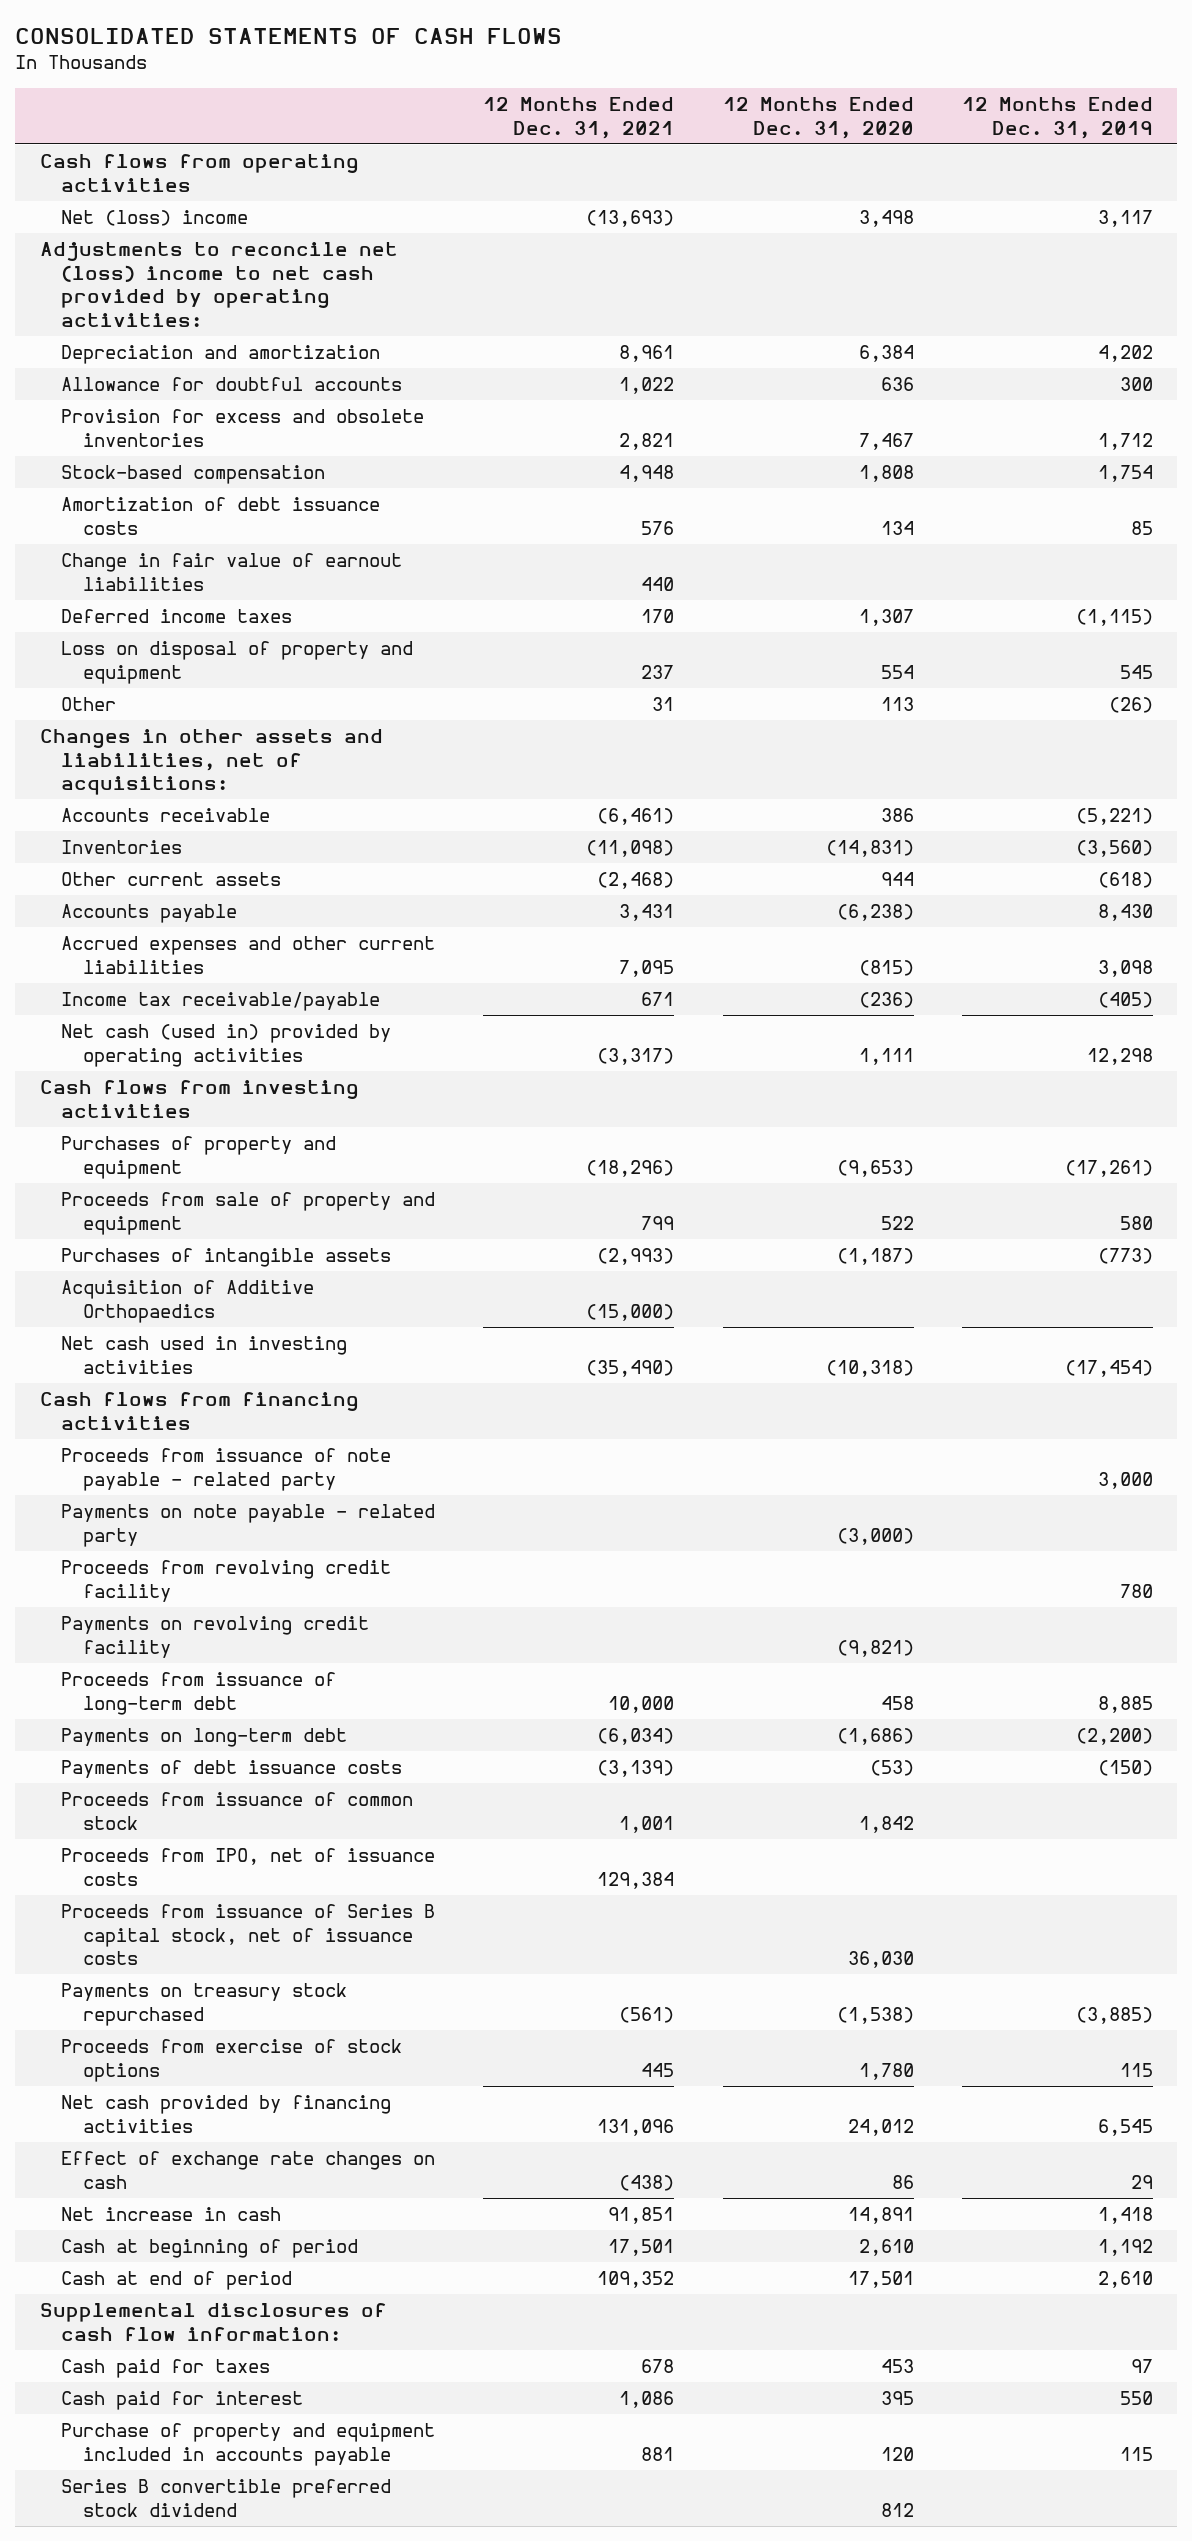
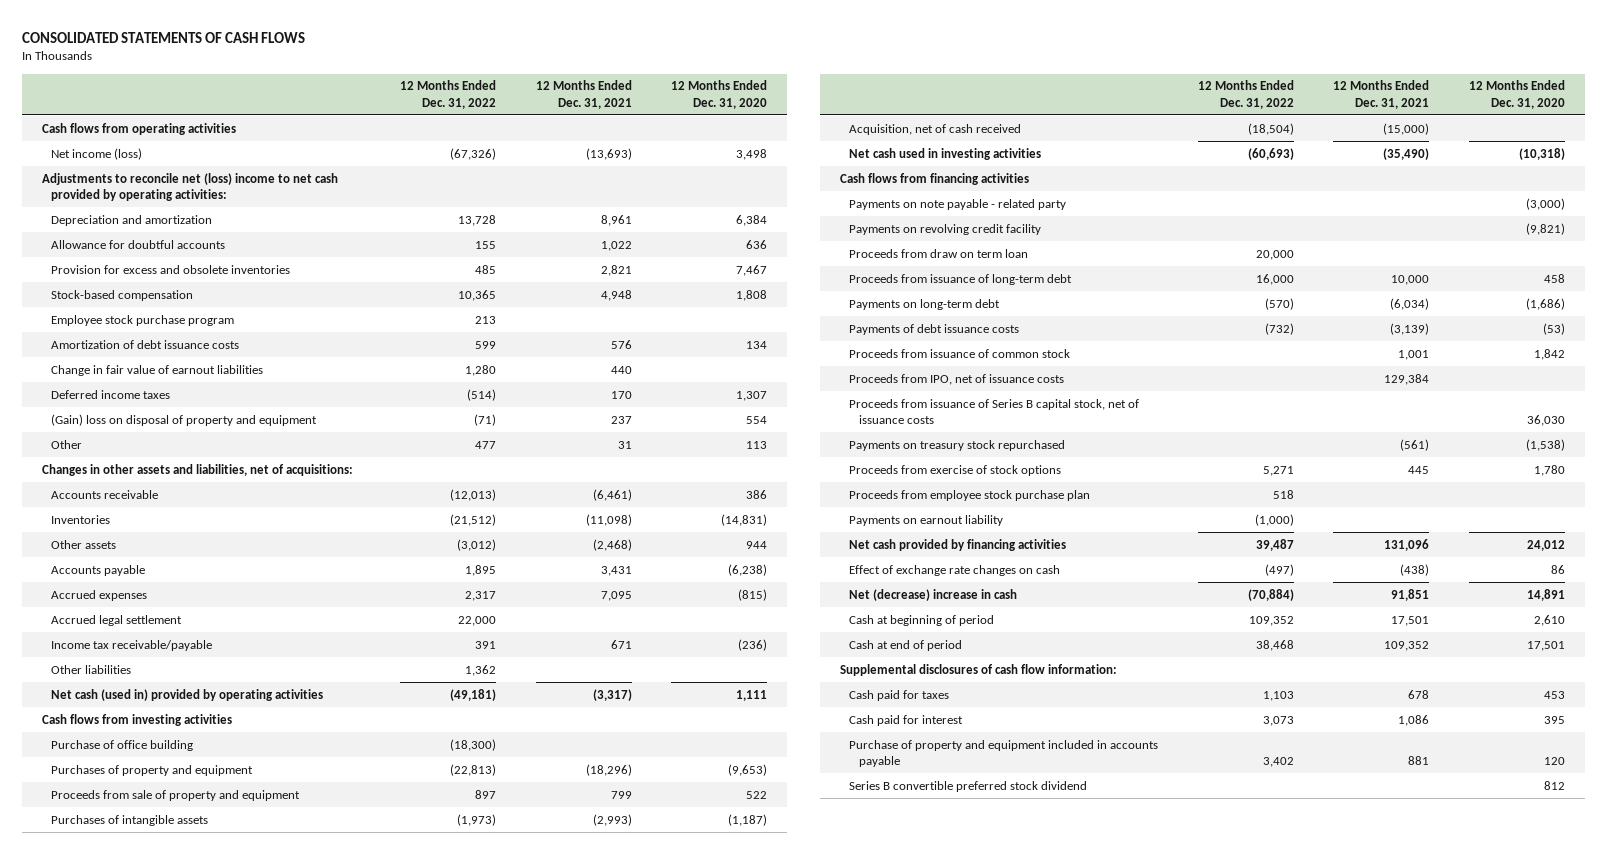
- | 12 Months Ended Dec. 31, 2021 | 12 Months Ended Dec. 31, 2020 | 12 Months Ended Dec. 31, 2019
+ | 12 Months Ended Dec. 31, 2022 | 12 Months Ended Dec. 31, 2021 | 12 Months Ended Dec. 31, 2020
- Net (loss) income | (13,693) | 3,498 | 3,117
+ Net income (loss) | (67,326) | (13,693) | 3,498
+ Employee stock purchase program | 213 | |
- Loss on disposal of property and equipment | 237 | 554 | 545
+ (Gain) loss on disposal of property and equipment | (71) | 237 | 554
- Other current assets | (2,468) | 944 | (618)
+ Other assets | (3,012) | (2,468) | 944
- Accrued expenses and other current liabilities | 7,095 | (815) | 3,098
+ Accrued expenses | 2,317 | 7,095 | (815)
+ Accrued legal settlement | 22,000 | |
+ Other liabilities | 1,362 | |
+ Purchase of office building | (18,300) | |
- Acquisition of Additive Orthopaedics | (15,000) | |
+ Acquisition, net of cash received | (18,504) | (15,000) |
- Proceeds from issuance of note payable - related party | | | 3,000
- Proceeds from revolving credit facility | | | 780
+ Proceeds from draw on term loan | 20,000 | |
+ Proceeds from employee stock purchase plan | 518 | |
+ Payments on earnout liability | (1,000) | |
- Net increase in cash | 91,851 | 14,891 | 1,418
+ Net (decrease) increase in cash | (70,884) | 91,851 | 14,891

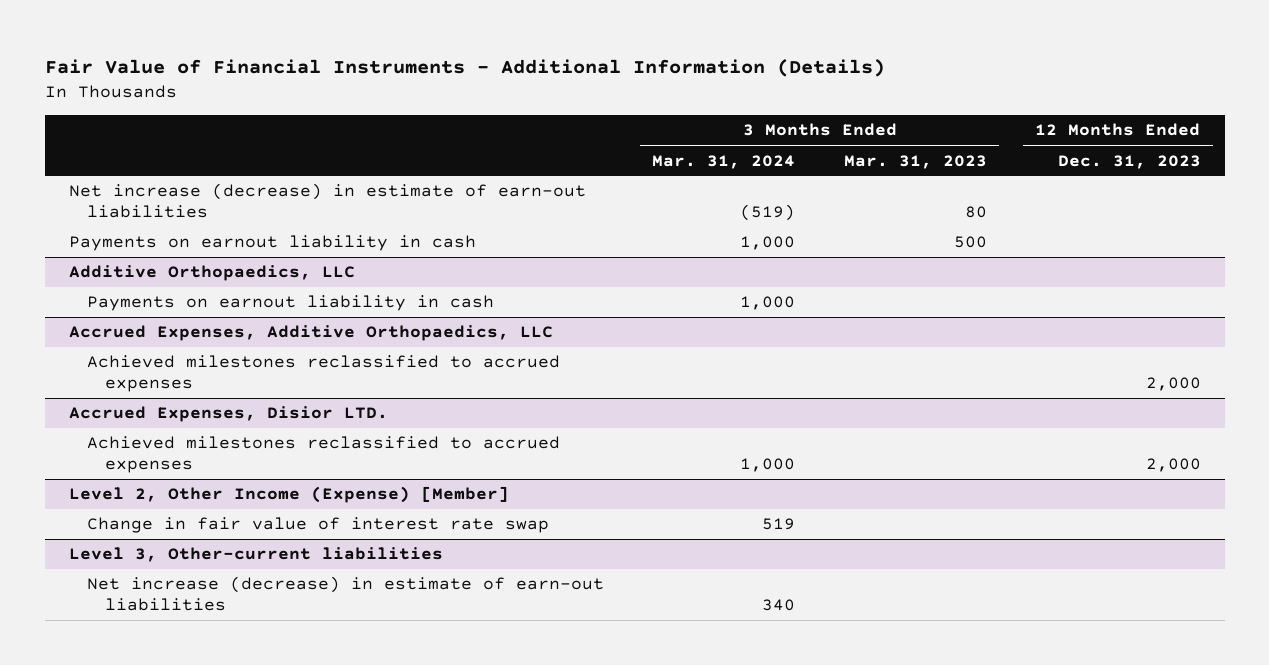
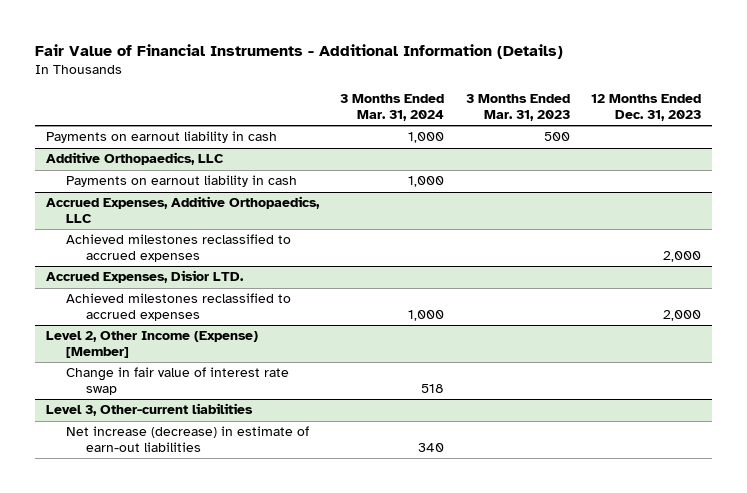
- Net increase (decrease) in estimate of earn-out liabilities | (519) | 80 |
@ Level 2, Other Income (Expense) [Member]
- Change in fair value of interest rate swap | 519 | |
+ Change in fair value of interest rate swap | 518 | |

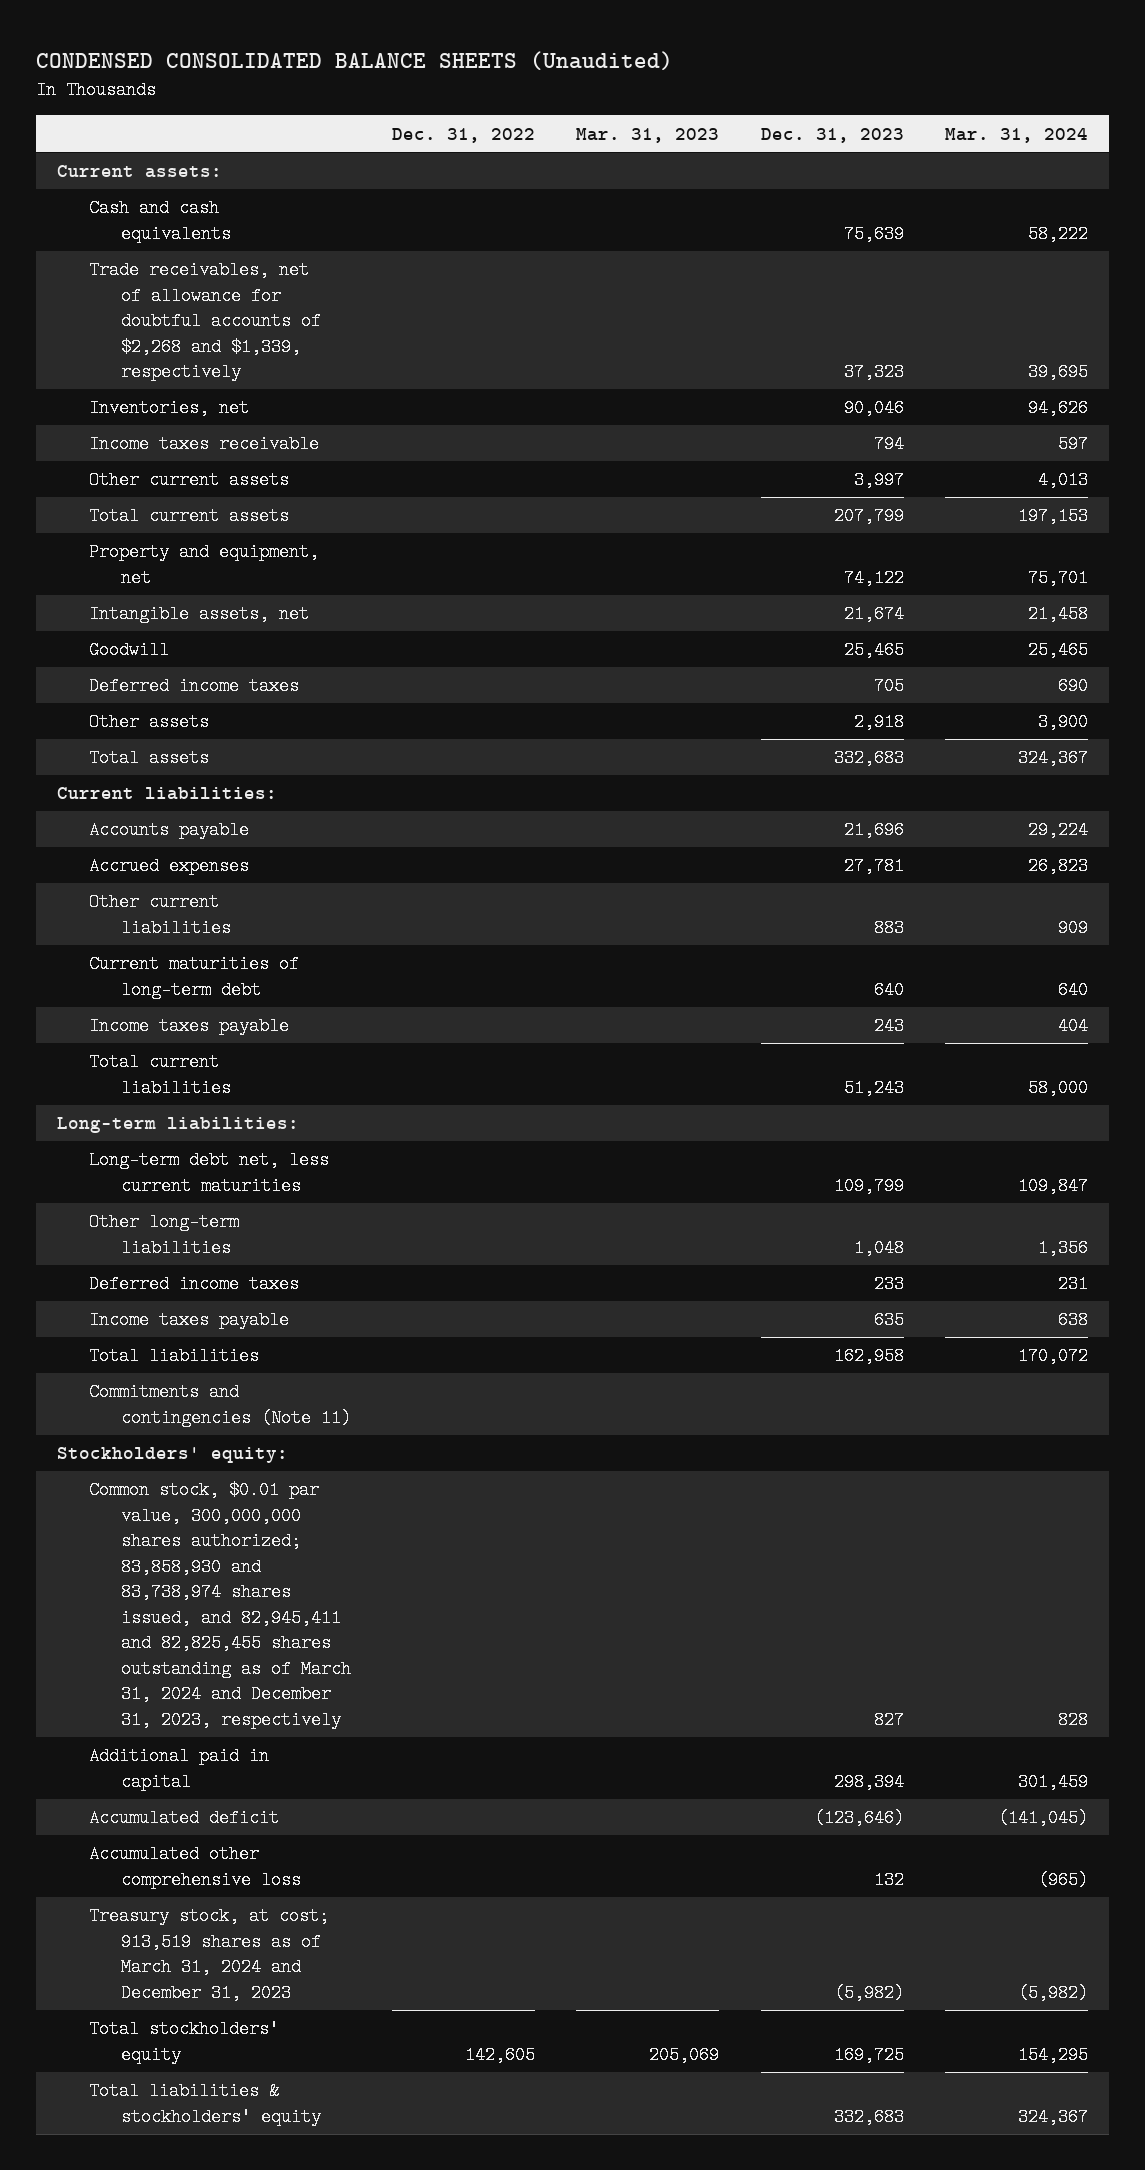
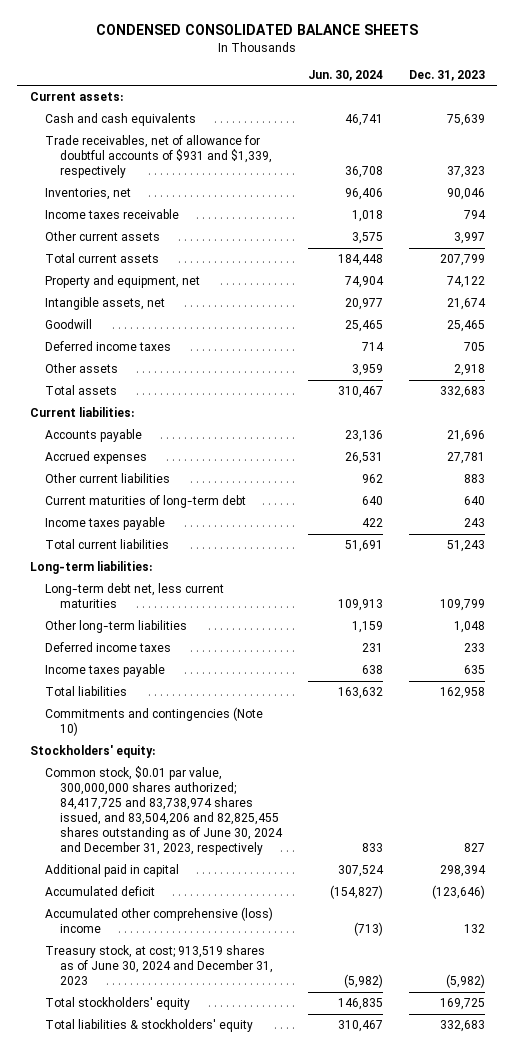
- CONDENSED CONSOLIDATED BALANCE SHEETS (Unaudited)
+ CONDENSED CONSOLIDATED BALANCE SHEETS
- | Dec. 31, 2022 | Mar. 31, 2023 | Dec. 31, 2023 | Mar. 31, 2024
+ | Jun. 30, 2024 | Dec. 31, 2023
- Trade receivables, net of allowance for doubtful accounts of $2,268 and $1,339, respectively | | | 37,323 | 39,695
+ Trade receivables, net of allowance for doubtful accounts of $931 and $1,339, respectively | 36,708 | 37,323
- Commitments and contingencies (Note 11)
+ Commitments and contingencies (Note 10)
- Common stock, $0.01 par value, 300,000,000 shares authorized; 83,858,930 and 83,738,974 shares issued, and 82,945,411 and 82,825,455 shares outstanding as of March 31, 2024 and December 31, 2023, respectively | | | 827 | 828
+ Common stock, $0.01 par value, 300,000,000 shares authorized; 84,417,725 and 83,738,974 shares issued, and 83,504,206 and 82,825,455 shares outstanding as of June 30, 2024 and December 31, 2023, respectively | 833 | 827
- Accumulated other comprehensive loss | | | 132 | (965)
- Treasury stock, at cost; 913,519 shares as of March 31, 2024 and December 31, 2023 | | | (5,982) | (5,982)
+ Accumulated other comprehensive (loss) income | (713) | 132
+ Treasury stock, at cost; 913,519 shares as of June 30, 2024 and December 31, 2023 | (5,982) | (5,982)

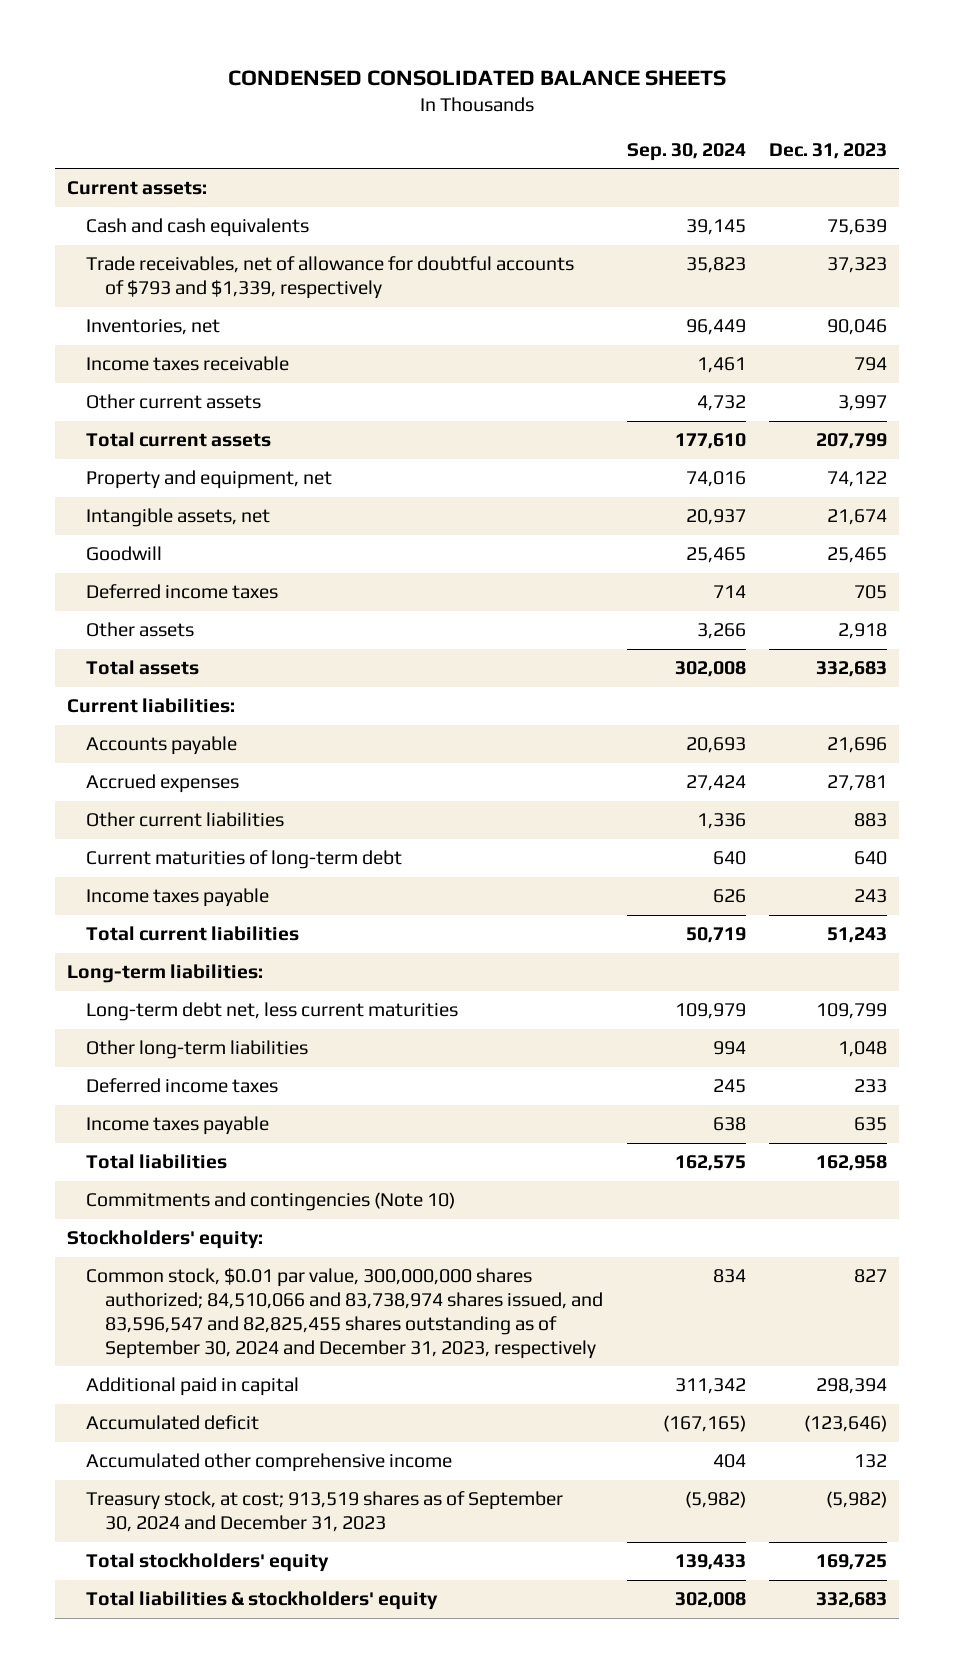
- | Jun. 30, 2024 | Dec. 31, 2023
+ | Sep. 30, 2024 | Dec. 31, 2023
- Trade receivables, net of allowance for doubtful accounts of $931 and $1,339, respectively | 36,708 | 37,323
+ Trade receivables, net of allowance for doubtful accounts of $793 and $1,339, respectively | 35,823 | 37,323
- Common stock, $0.01 par value, 300,000,000 shares authorized; 84,417,725 and 83,738,974 shares issued, and 83,504,206 and 82,825,455 shares outstanding as of June 30, 2024 and December 31, 2023, respectively | 833 | 827
+ Common stock, $0.01 par value, 300,000,000 shares authorized; 84,510,066 and 83,738,974 shares issued, and 83,596,547 and 82,825,455 shares outstanding as of September 30, 2024 and December 31, 2023, respectively | 834 | 827
- Accumulated other comprehensive (loss) income | (713) | 132
- Treasury stock, at cost; 913,519 shares as of June 30, 2024 and December 31, 2023 | (5,982) | (5,982)
+ Accumulated other comprehensive income | 404 | 132
+ Treasury stock, at cost; 913,519 shares as of September 30, 2024 and December 31, 2023 | (5,982) | (5,982)

